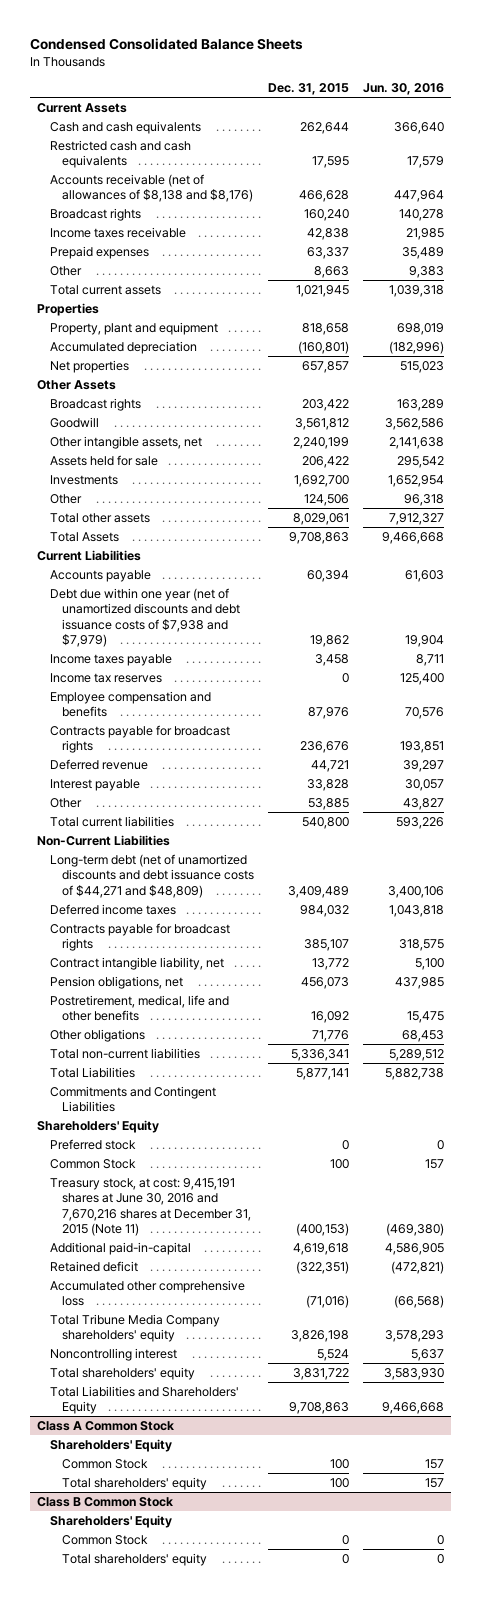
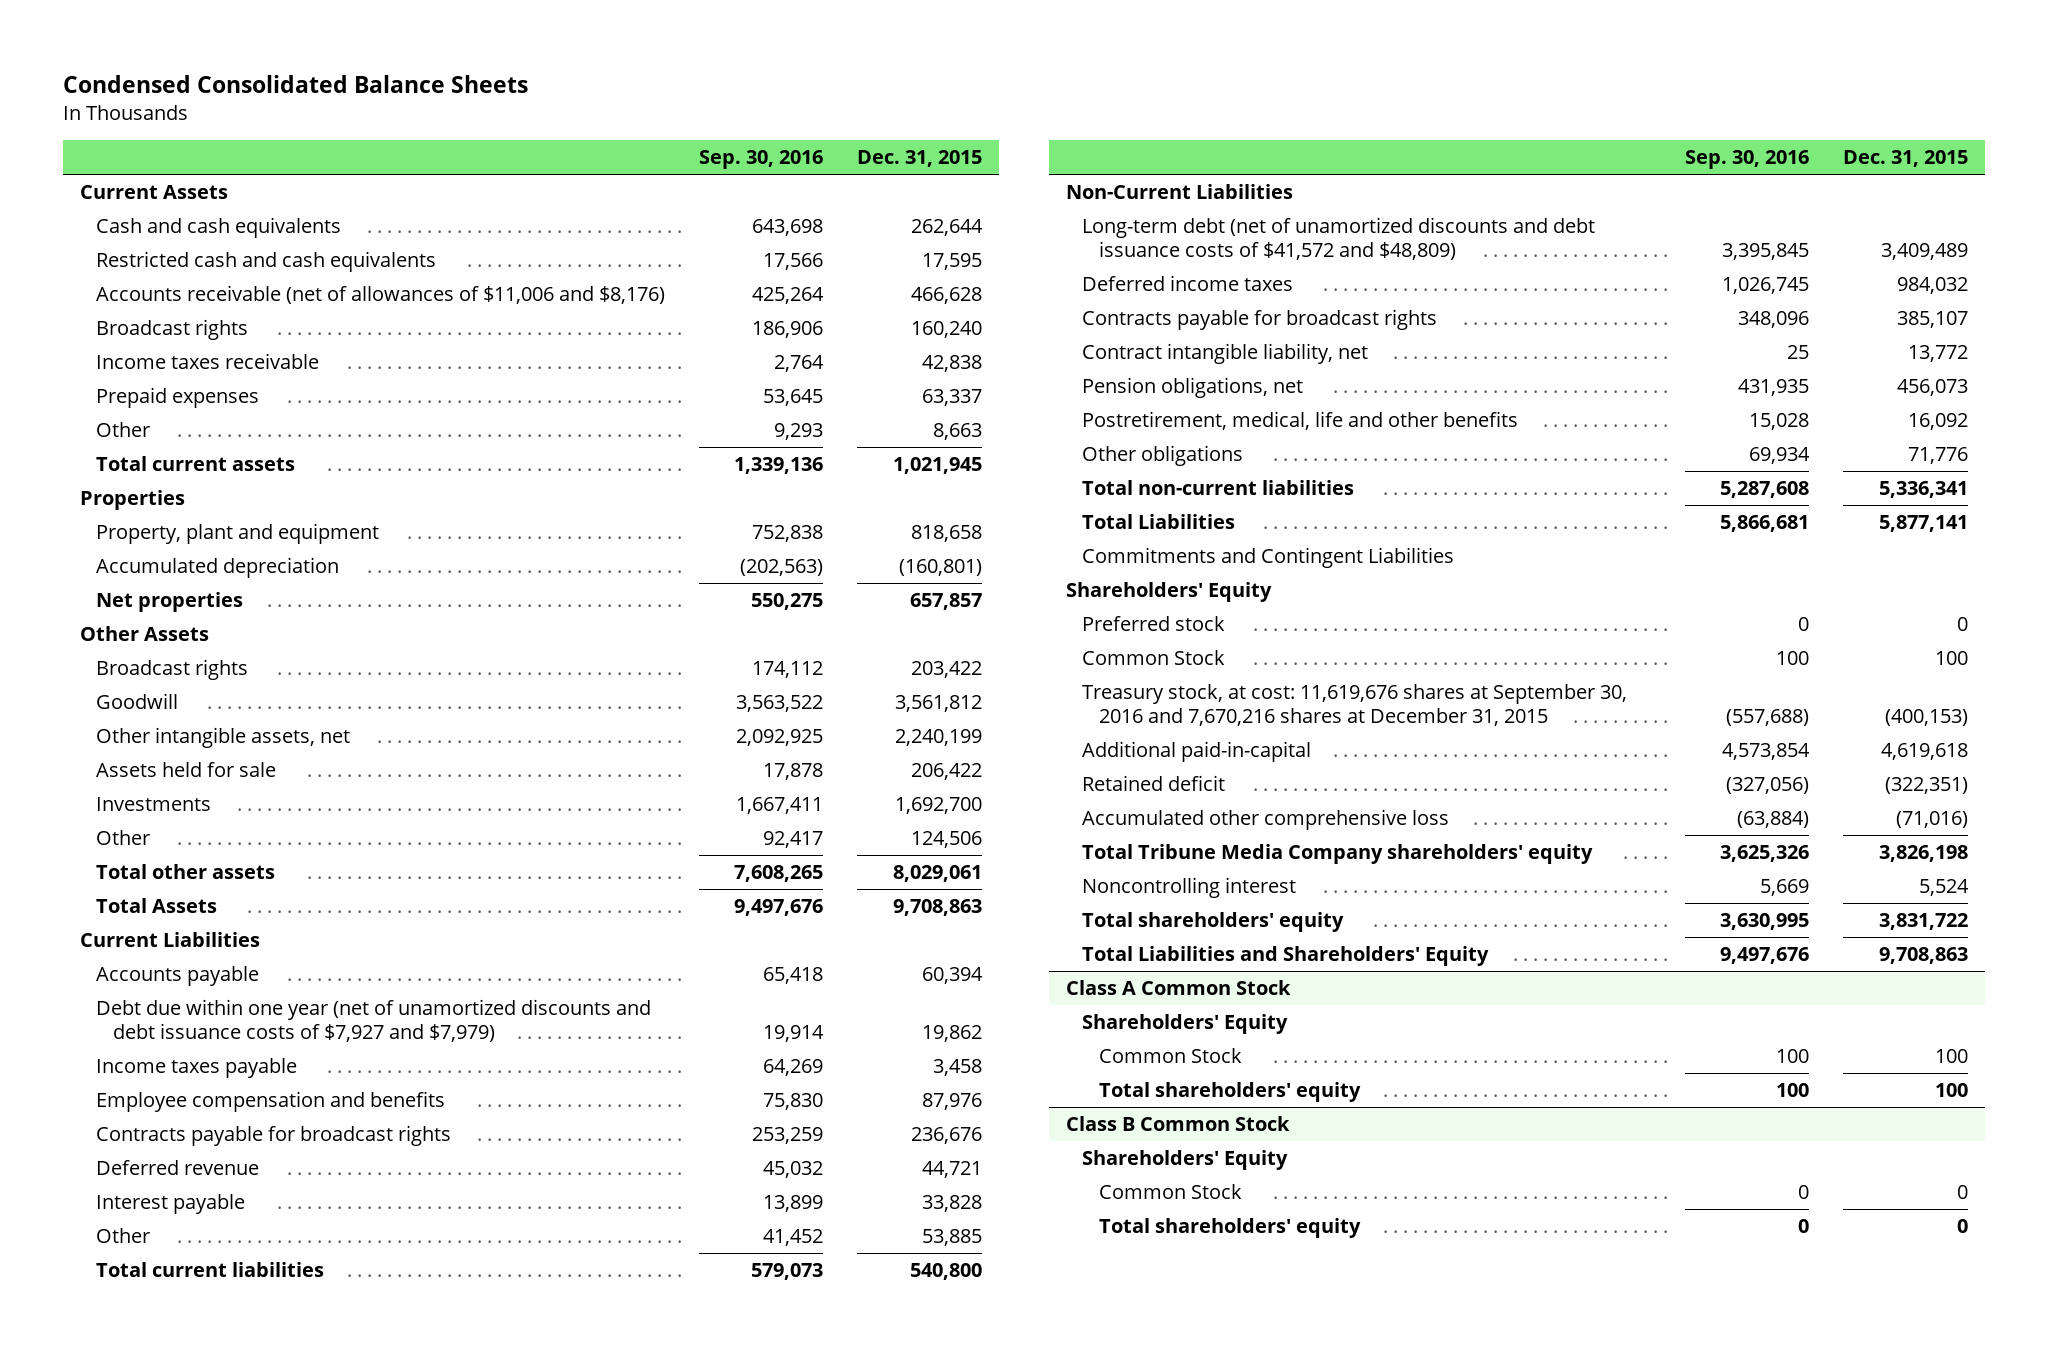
- | Dec. 31, 2015 | Jun. 30, 2016
+ | Sep. 30, 2016 | Dec. 31, 2015
- Accounts receivable (net of allowances of $8,138 and $8,176) | 466,628 | 447,964
+ Accounts receivable (net of allowances of $11,006 and $8,176) | 425,264 | 466,628
- Debt due within one year (net of unamortized discounts and debt issuance costs of $7,938 and $7,979) | 19,862 | 19,904
+ Debt due within one year (net of unamortized discounts and debt issuance costs of $7,927 and $7,979) | 19,914 | 19,862
- Income tax reserves | 0 | 125,400
- Long-term debt (net of unamortized discounts and debt issuance costs of $44,271 and $48,809) | 3,409,489 | 3,400,106
+ Long-term debt (net of unamortized discounts and debt issuance costs of $41,572 and $48,809) | 3,395,845 | 3,409,489
- Treasury stock, at cost: 9,415,191 shares at June 30, 2016 and 7,670,216 shares at December 31, 2015 (Note 11) | (400,153) | (469,380)
+ Treasury stock, at cost: 11,619,676 shares at September 30, 2016 and 7,670,216 shares at December 31, 2015 | (557,688) | (400,153)

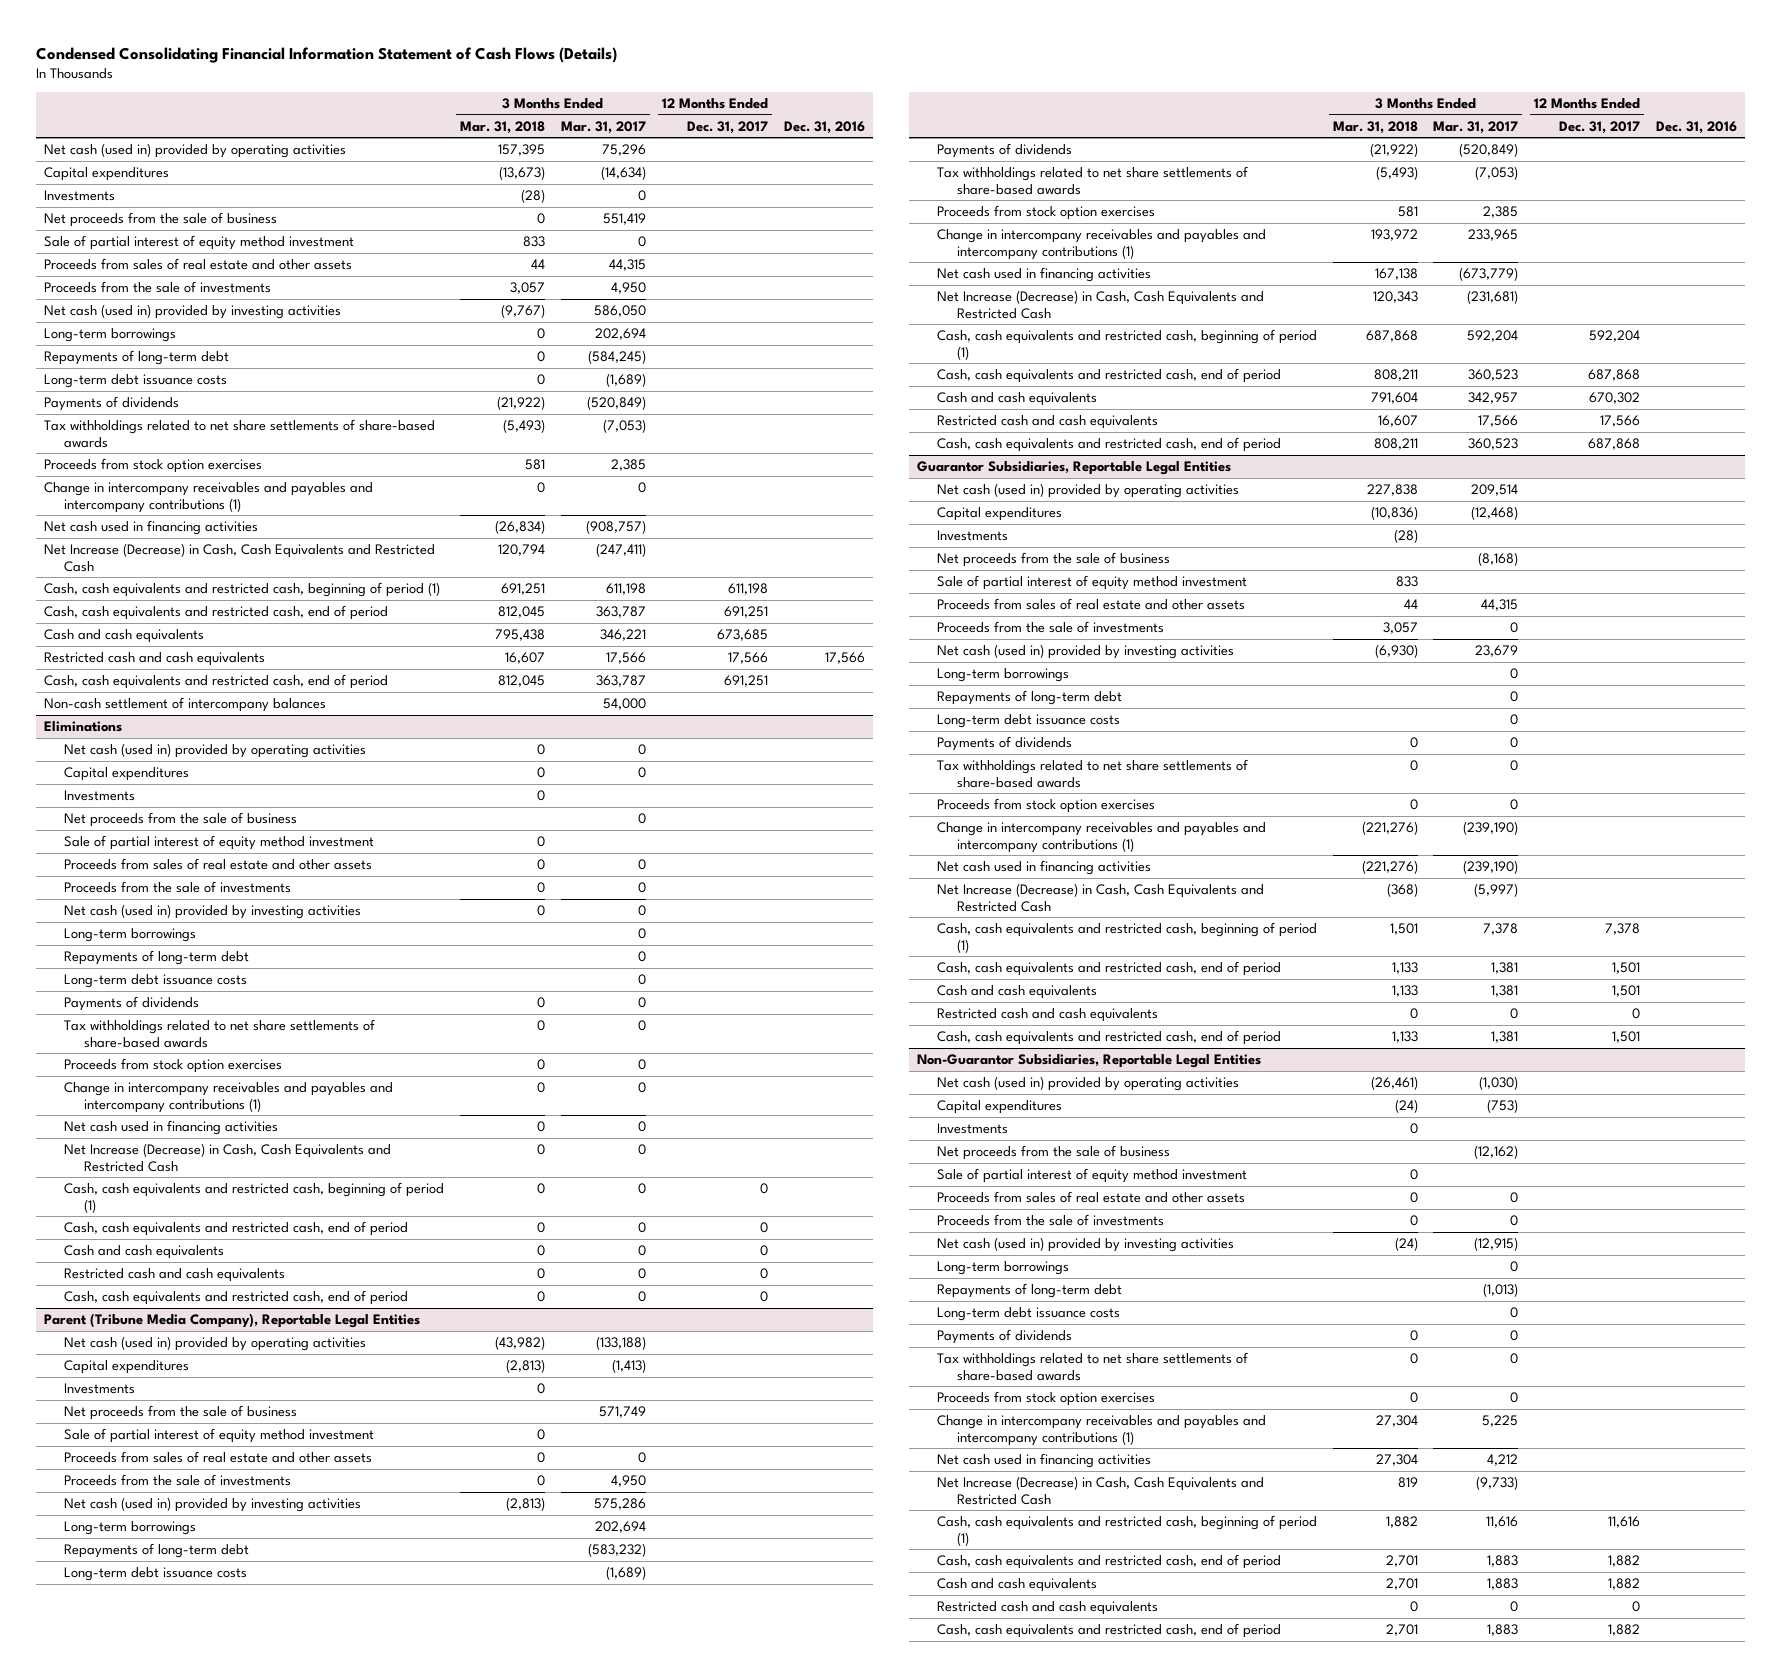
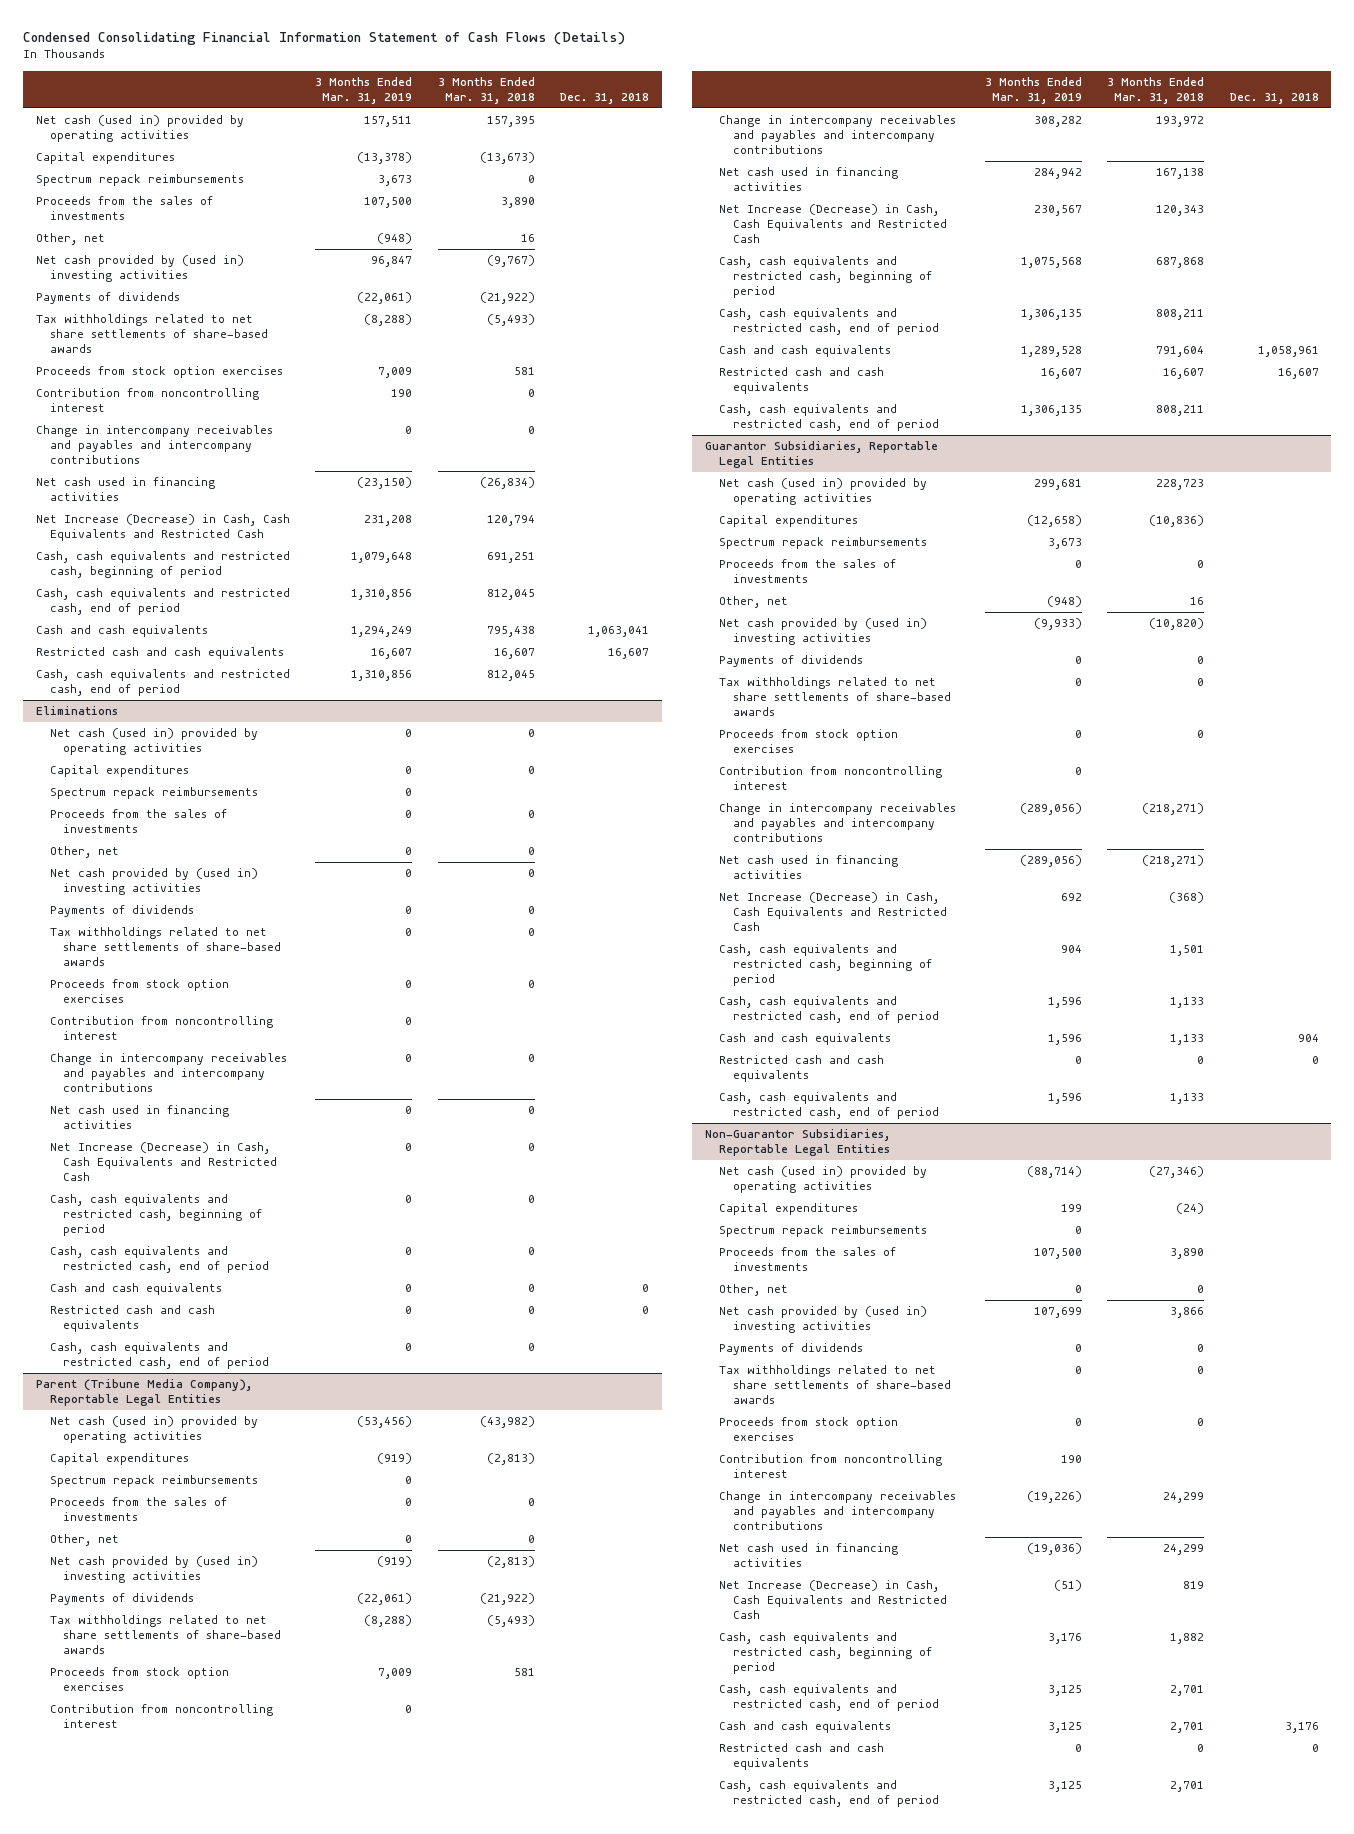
- | 3 Months Ended Mar. 31, 2018 | 3 Months Ended Mar. 31, 2017 | 12 Months Ended Dec. 31, 2017 | Dec. 31, 2016
+ | 3 Months Ended Mar. 31, 2019 | 3 Months Ended Mar. 31, 2018 | Dec. 31, 2018
- Investments | (28) | 0 | |
- Net proceeds from the sale of business | 0 | 551,419 | |
- Sale of partial interest of equity method investment | 833 | 0 | |
- Proceeds from sales of real estate and other assets | 44 | 44,315 | |
- Proceeds from the sale of investments | 3,057 | 4,950 | |
- Net cash (used in) provided by investing activities | (9,767) | 586,050 | |
- Long-term borrowings | 0 | 202,694 | |
- Repayments of long-term debt | 0 | (584,245) | |
- Long-term debt issuance costs | 0 | (1,689) | |
+ Spectrum repack reimbursements | 3,673 | 0 |
+ Proceeds from the sales of investments | 107,500 | 3,890 |
+ Other, net | (948) | 16 |
+ Net cash provided by (used in) investing activities | 96,847 | (9,767) |
- Change in intercompany receivables and payables and intercompany contributions (1) | 0 | 0 | |
+ Contribution from noncontrolling interest | 190 | 0 |
+ Change in intercompany receivables and payables and intercompany contributions | 0 | 0 |
- Cash, cash equivalents and restricted cash, beginning of period (1) | 691,251 | 611,198 | 611,198 |
+ Cash, cash equivalents and restricted cash, beginning of period | 1,079,648 | 691,251 |
- Non-cash settlement of intercompany balances | | 54,000 | |
@ Eliminations
- Investments | 0 | | |
- Net proceeds from the sale of business | | 0 | |
- Sale of partial interest of equity method investment | 0 | | |
- Proceeds from sales of real estate and other assets | 0 | 0 | |
- Proceeds from the sale of investments | 0 | 0 | |
- Net cash (used in) provided by investing activities | 0 | 0 | |
- Long-term borrowings | | 0 | |
- Repayments of long-term debt | | 0 | |
- Long-term debt issuance costs | | 0 | |
+ Spectrum repack reimbursements | 0 | |
+ Proceeds from the sales of investments | 0 | 0 |
+ Other, net | 0 | 0 |
+ Net cash provided by (used in) investing activities | 0 | 0 |
- Change in intercompany receivables and payables and intercompany contributions (1) | 0 | 0 | |
+ Contribution from noncontrolling interest | 0 | |
+ Change in intercompany receivables and payables and intercompany contributions | 0 | 0 |
- Cash, cash equivalents and restricted cash, beginning of period (1) | 0 | 0 | 0 |
+ Cash, cash equivalents and restricted cash, beginning of period | 0 | 0 |
@ Parent (Tribune Media Company), Reportable Legal Entities
- Investments | 0 | | |
- Net proceeds from the sale of business | | 571,749 | |
- Sale of partial interest of equity method investment | 0 | | |
- Proceeds from sales of real estate and other assets | 0 | 0 | |
- Proceeds from the sale of investments | 0 | 4,950 | |
- Net cash (used in) provided by investing activities | (2,813) | 575,286 | |
- Long-term borrowings | | 202,694 | |
- Repayments of long-term debt | | (583,232) | |
- Long-term debt issuance costs | | (1,689) | |
+ Spectrum repack reimbursements | 0 | |
+ Proceeds from the sales of investments | 0 | 0 |
+ Other, net | 0 | 0 |
+ Net cash provided by (used in) investing activities | (919) | (2,813) |
- Change in intercompany receivables and payables and intercompany contributions (1) | 193,972 | 233,965 | |
+ Contribution from noncontrolling interest | 0 | |
+ Change in intercompany receivables and payables and intercompany contributions | 308,282 | 193,972 |
- Cash, cash equivalents and restricted cash, beginning of period (1) | 687,868 | 592,204 | 592,204 |
+ Cash, cash equivalents and restricted cash, beginning of period | 1,075,568 | 687,868 |
@ Guarantor Subsidiaries, Reportable Legal Entities
- Net cash (used in) provided by operating activities | 227,838 | 209,514 | |
+ Net cash (used in) provided by operating activities | 299,681 | 228,723 |
- Investments | (28) | | |
- Net proceeds from the sale of business | | (8,168) | |
- Sale of partial interest of equity method investment | 833 | | |
- Proceeds from sales of real estate and other assets | 44 | 44,315 | |
- Proceeds from the sale of investments | 3,057 | 0 | |
- Net cash (used in) provided by investing activities | (6,930) | 23,679 | |
- Long-term borrowings | | 0 | |
- Repayments of long-term debt | | 0 | |
- Long-term debt issuance costs | | 0 | |
+ Spectrum repack reimbursements | 3,673 | |
+ Proceeds from the sales of investments | 0 | 0 |
+ Other, net | (948) | 16 |
+ Net cash provided by (used in) investing activities | (9,933) | (10,820) |
- Change in intercompany receivables and payables and intercompany contributions (1) | (221,276) | (239,190) | |
- Net cash used in financing activities | (221,276) | (239,190) | |
+ Contribution from noncontrolling interest | 0 | |
+ Change in intercompany receivables and payables and intercompany contributions | (289,056) | (218,271) |
+ Net cash used in financing activities | (289,056) | (218,271) |
- Cash, cash equivalents and restricted cash, beginning of period (1) | 1,501 | 7,378 | 7,378 |
+ Cash, cash equivalents and restricted cash, beginning of period | 904 | 1,501 |
@ Non-Guarantor Subsidiaries, Reportable Legal Entities
- Net cash (used in) provided by operating activities | (26,461) | (1,030) | |
+ Net cash (used in) provided by operating activities | (88,714) | (27,346) |
- Investments | 0 | | |
- Net proceeds from the sale of business | | (12,162) | |
- Sale of partial interest of equity method investment | 0 | | |
- Proceeds from sales of real estate and other assets | 0 | 0 | |
- Proceeds from the sale of investments | 0 | 0 | |
- Net cash (used in) provided by investing activities | (24) | (12,915) | |
- Long-term borrowings | | 0 | |
- Repayments of long-term debt | | (1,013) | |
- Long-term debt issuance costs | | 0 | |
+ Spectrum repack reimbursements | 0 | |
+ Proceeds from the sales of investments | 107,500 | 3,890 |
+ Other, net | 0 | 0 |
+ Net cash provided by (used in) investing activities | 107,699 | 3,866 |
- Change in intercompany receivables and payables and intercompany contributions (1) | 27,304 | 5,225 | |
- Net cash used in financing activities | 27,304 | 4,212 | |
+ Contribution from noncontrolling interest | 190 | |
+ Change in intercompany receivables and payables and intercompany contributions | (19,226) | 24,299 |
+ Net cash used in financing activities | (19,036) | 24,299 |
- Cash, cash equivalents and restricted cash, beginning of period (1) | 1,882 | 11,616 | 11,616 |
+ Cash, cash equivalents and restricted cash, beginning of period | 3,176 | 1,882 |

